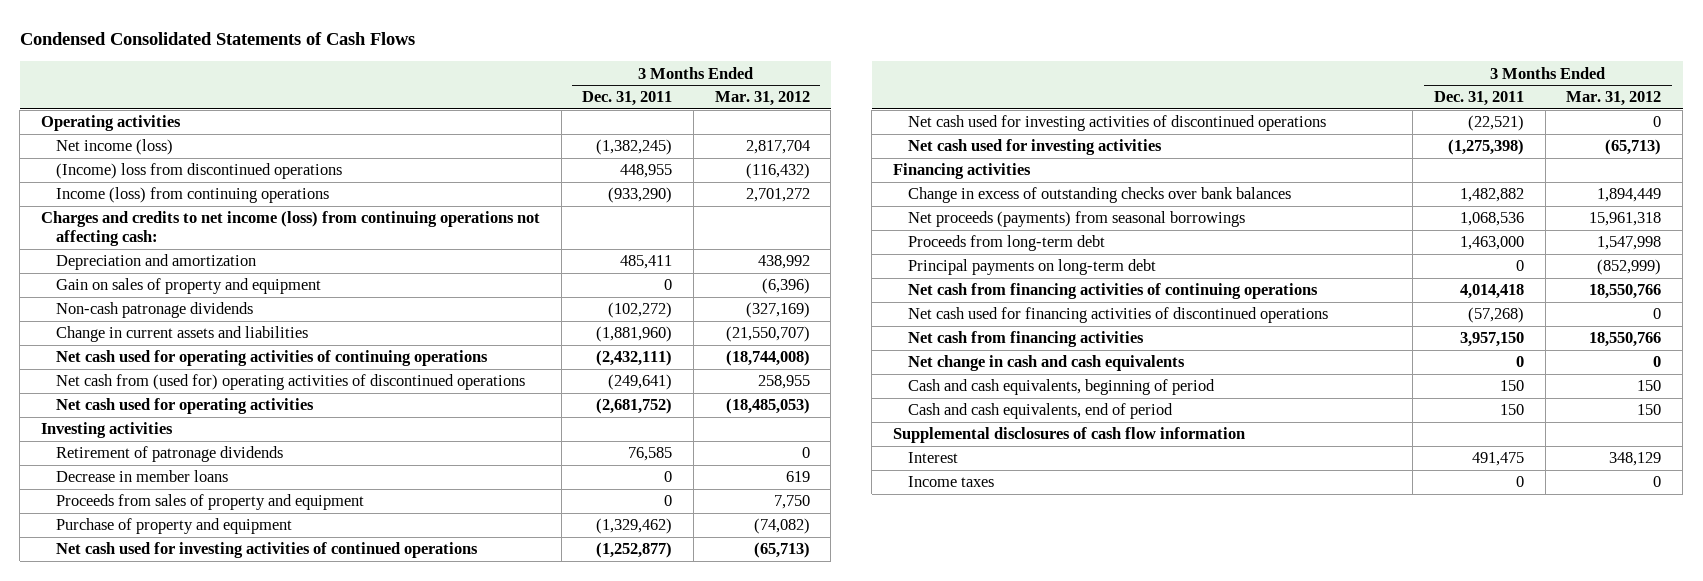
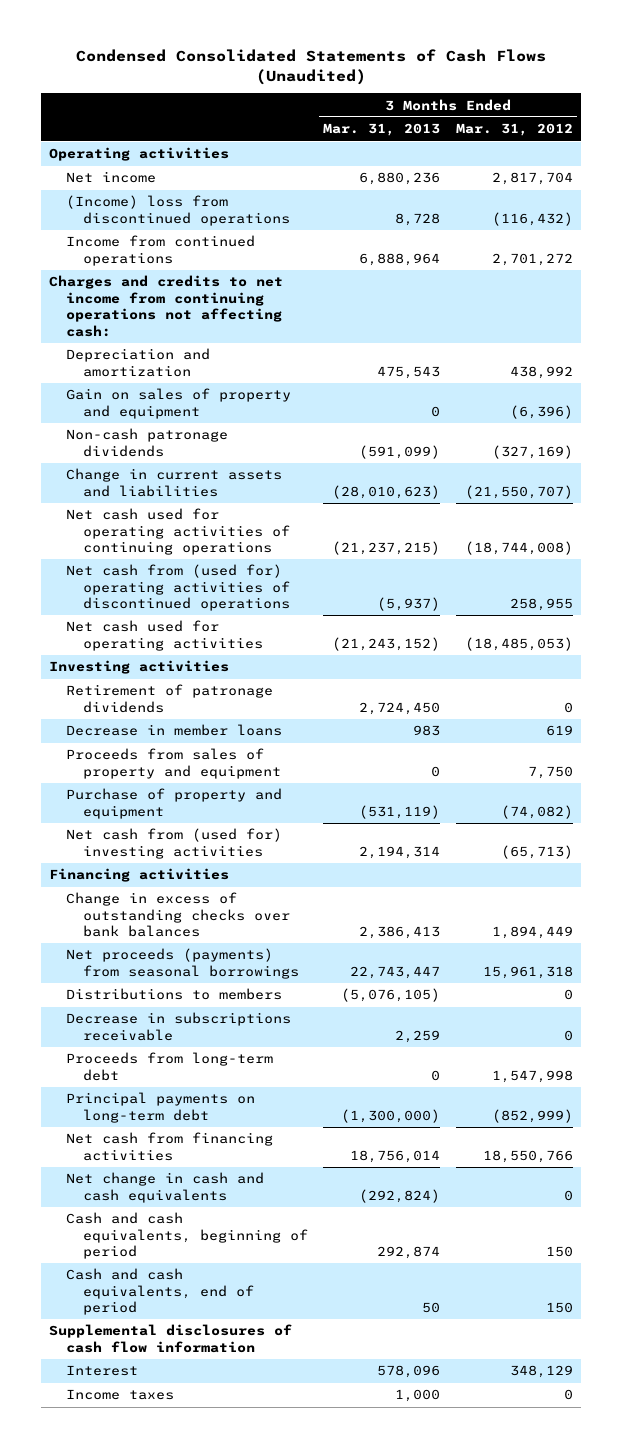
- Condensed Consolidated Statements of Cash Flows
+ Condensed Consolidated Statements of Cash Flows (Unaudited)
- | 3 Months Ended Dec. 31, 2011 | 3 Months Ended Mar. 31, 2012
+ | 3 Months Ended Mar. 31, 2013 | 3 Months Ended Mar. 31, 2012
- Net income (loss) | (1,382,245) | 2,817,704
+ Net income | 6,880,236 | 2,817,704
- Income (loss) from continuing operations | (933,290) | 2,701,272
- Charges and credits to net income (loss) from continuing operations not affecting cash:
+ Income from continued operations | 6,888,964 | 2,701,272
+ Charges and credits to net income from continuing operations not affecting cash:
- Net cash used for investing activities of continued operations | (1,252,877) | (65,713)
- Net cash used for investing activities of discontinued operations | (22,521) | 0
- Net cash used for investing activities | (1,275,398) | (65,713)
+ Net cash from (used for) investing activities | 2,194,314 | (65,713)
+ Distributions to members | (5,076,105) | 0
+ Decrease in subscriptions receivable | 2,259 | 0
- Net cash from financing activities of continuing operations | 4,014,418 | 18,550,766
- Net cash used for financing activities of discontinued operations | (57,268) | 0

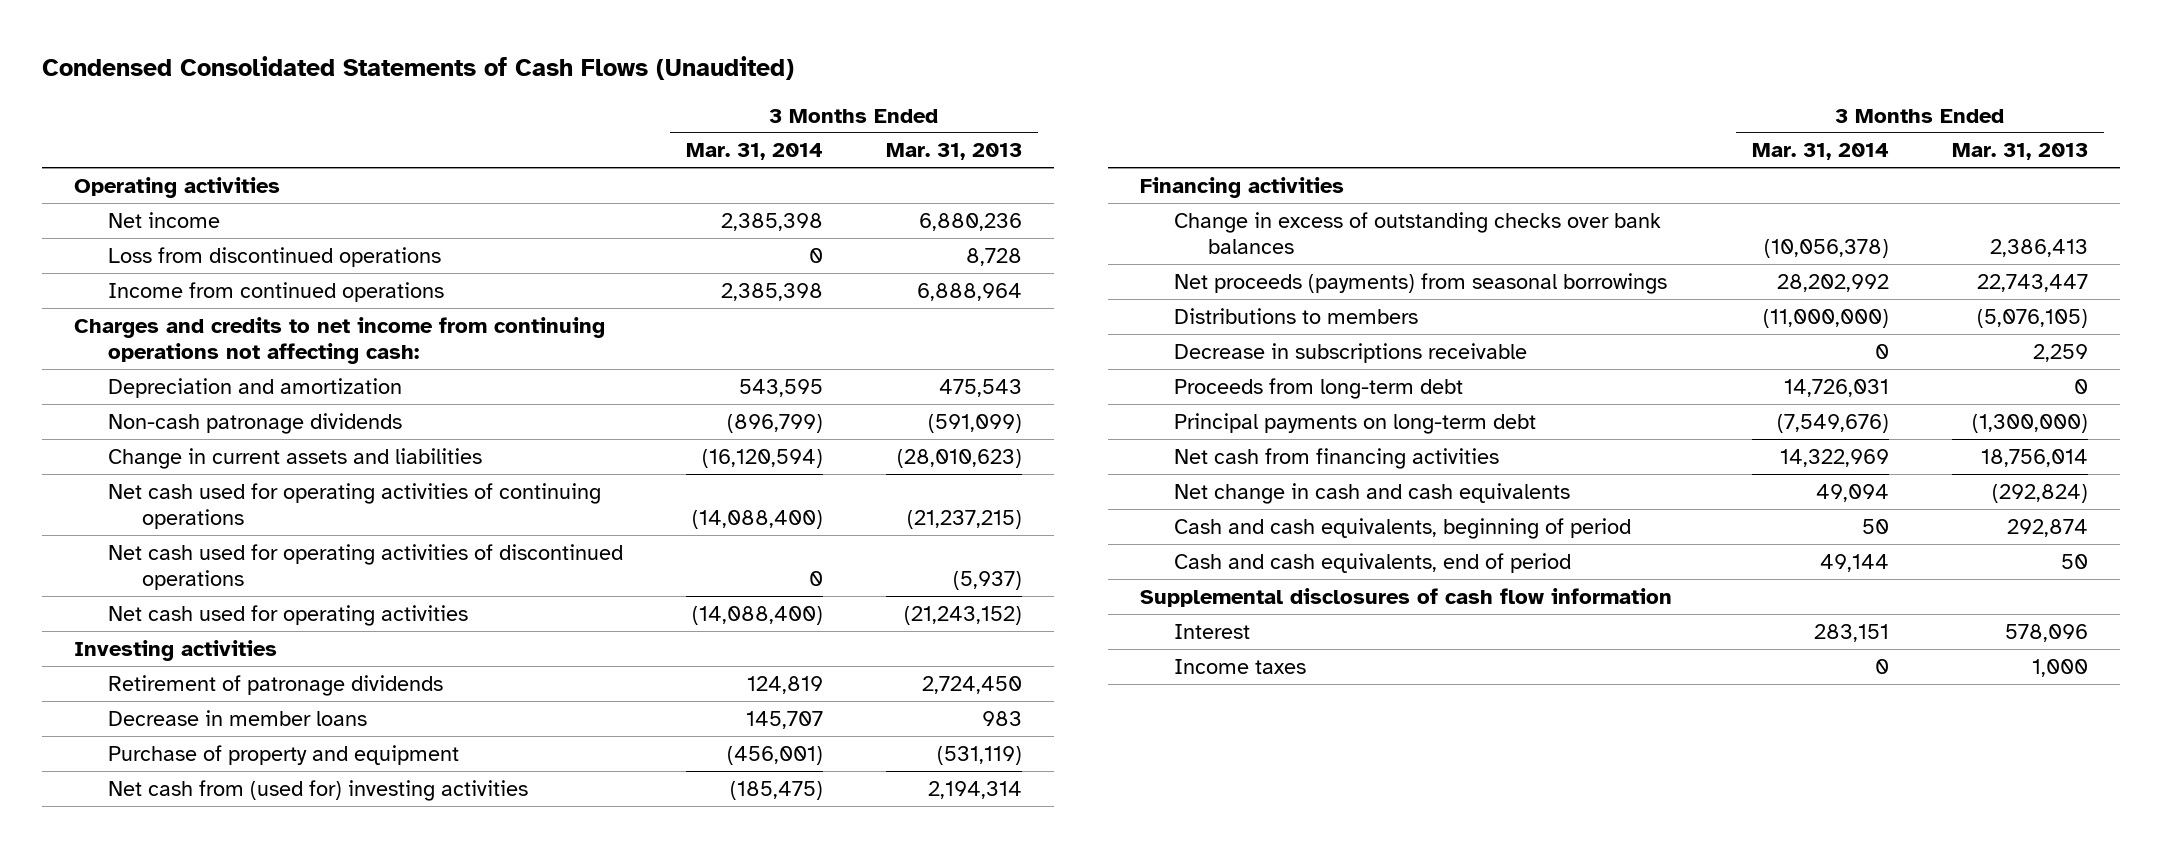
- | 3 Months Ended Mar. 31, 2013 | 3 Months Ended Mar. 31, 2012
+ | 3 Months Ended Mar. 31, 2014 | 3 Months Ended Mar. 31, 2013
- (Income) loss from discontinued operations | 8,728 | (116,432)
+ Loss from discontinued operations | 0 | 8,728
- Gain on sales of property and equipment | 0 | (6,396)
- Net cash from (used for) operating activities of discontinued operations | (5,937) | 258,955
+ Net cash used for operating activities of discontinued operations | 0 | (5,937)
- Proceeds from sales of property and equipment | 0 | 7,750

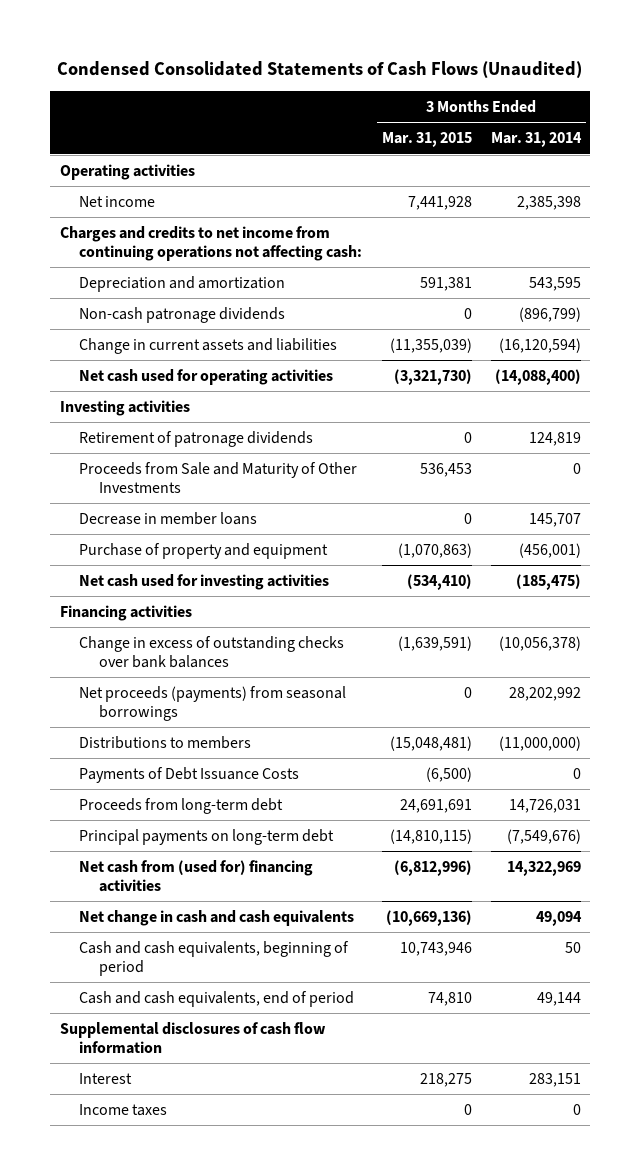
- | 3 Months Ended Mar. 31, 2014 | 3 Months Ended Mar. 31, 2013
+ | 3 Months Ended Mar. 31, 2015 | 3 Months Ended Mar. 31, 2014
- Loss from discontinued operations | 0 | 8,728
- Income from continued operations | 2,385,398 | 6,888,964
- Net cash used for operating activities of continuing operations | (14,088,400) | (21,237,215)
- Net cash used for operating activities of discontinued operations | 0 | (5,937)
+ Proceeds from Sale and Maturity of Other Investments | 536,453 | 0
- Net cash from (used for) investing activities | (185,475) | 2,194,314
+ Net cash used for investing activities | (534,410) | (185,475)
- Decrease in subscriptions receivable | 0 | 2,259
+ Payments of Debt Issuance Costs | (6,500) | 0
- Net cash from financing activities | 14,322,969 | 18,756,014
+ Net cash from (used for) financing activities | (6,812,996) | 14,322,969

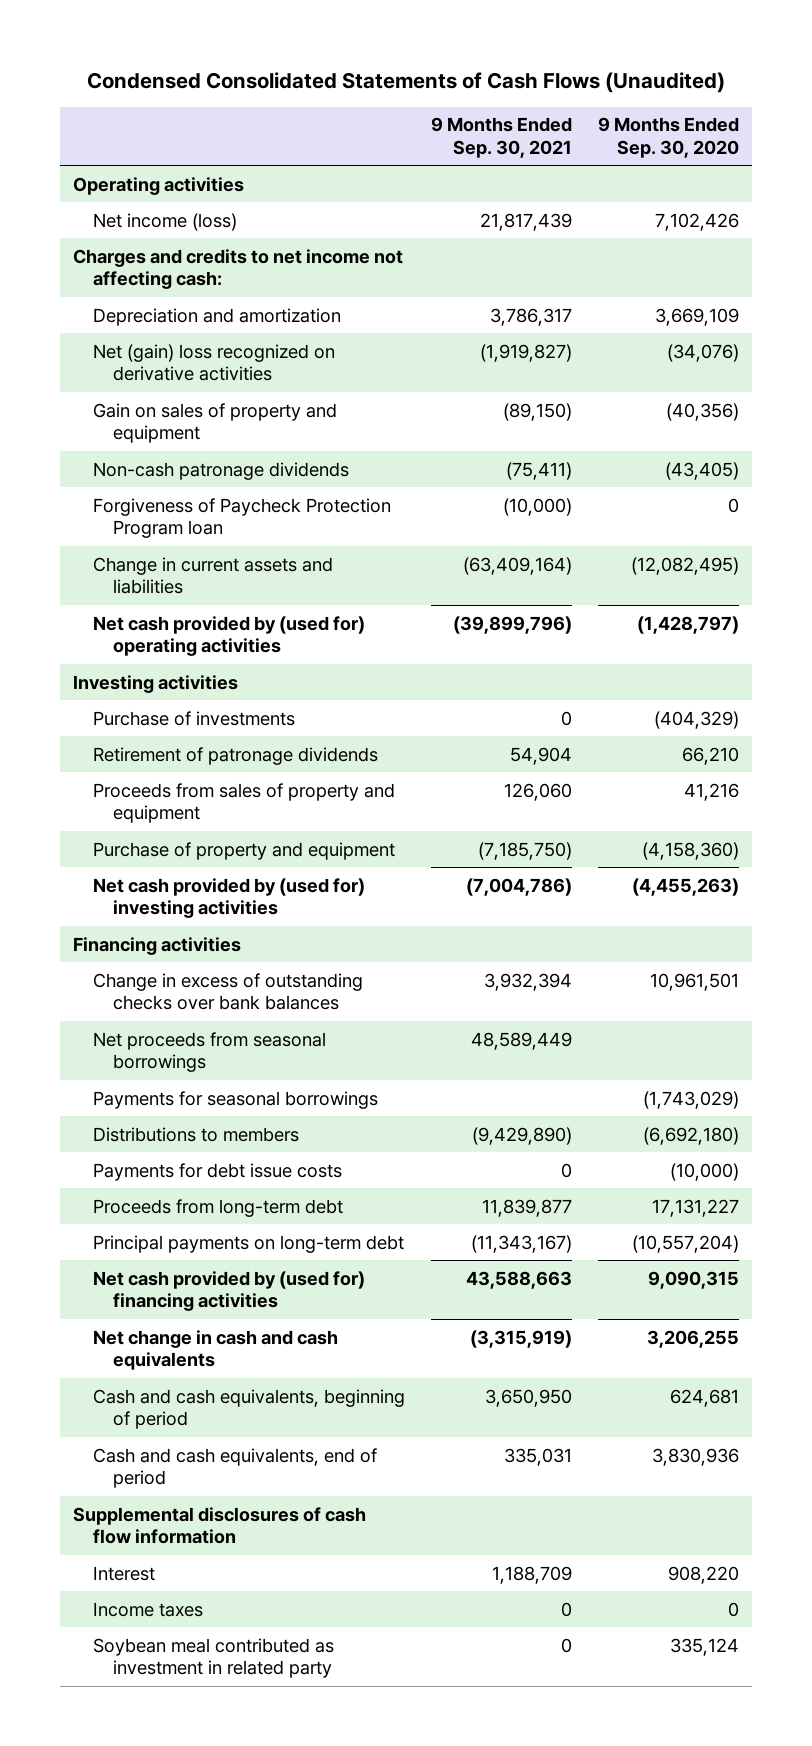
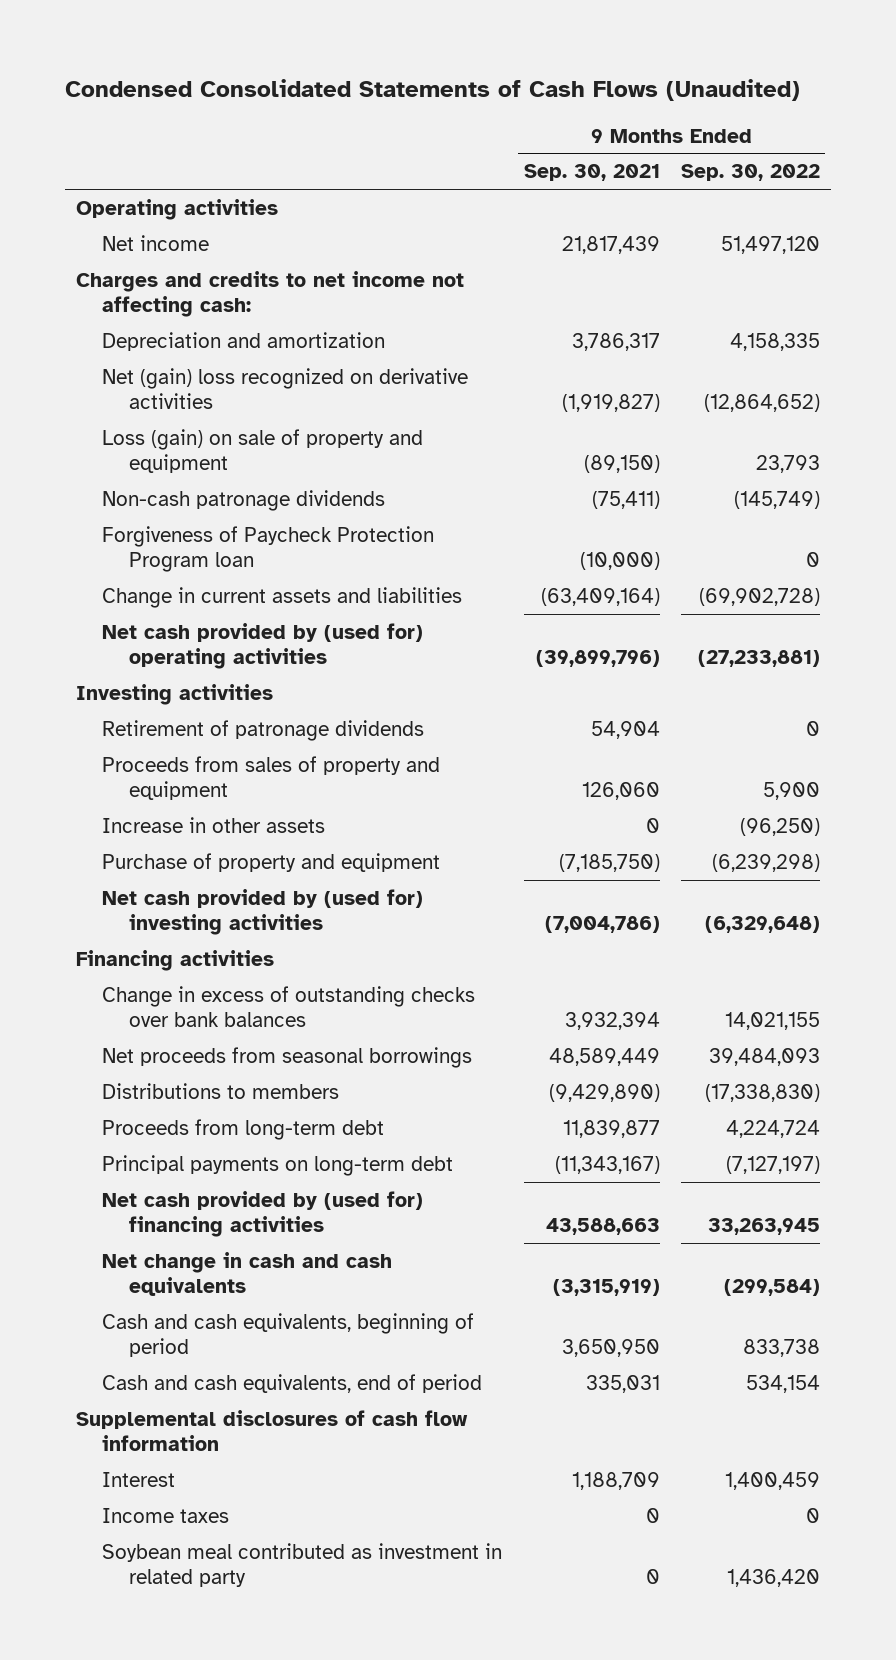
- | 9 Months Ended Sep. 30, 2021 | 9 Months Ended Sep. 30, 2020
+ | 9 Months Ended Sep. 30, 2021 | 9 Months Ended Sep. 30, 2022
- Net income (loss) | 21,817,439 | 7,102,426
+ Net income | 21,817,439 | 51,497,120
- Gain on sales of property and equipment | (89,150) | (40,356)
+ Loss (gain) on sale of property and equipment | (89,150) | 23,793
- Purchase of investments | 0 | (404,329)
+ Increase in other assets | 0 | (96,250)
- Payments for seasonal borrowings | | (1,743,029)
- Payments for debt issue costs | 0 | (10,000)

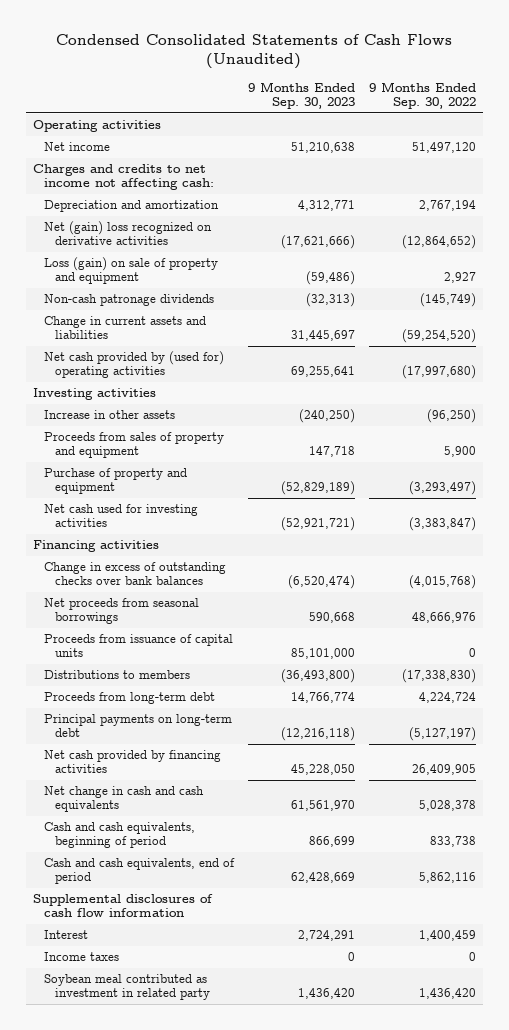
- | 9 Months Ended Sep. 30, 2021 | 9 Months Ended Sep. 30, 2022
+ | 9 Months Ended Sep. 30, 2023 | 9 Months Ended Sep. 30, 2022
- Depreciation and amortization | 3,786,317 | 4,158,335
+ Depreciation and amortization | 4,312,771 | 2,767,194
- Loss (gain) on sale of property and equipment | (89,150) | 23,793
+ Loss (gain) on sale of property and equipment | (59,486) | 2,927
- Forgiveness of Paycheck Protection Program loan | (10,000) | 0
- Change in current assets and liabilities | (63,409,164) | (69,902,728)
- Net cash provided by (used for) operating activities | (39,899,796) | (27,233,881)
+ Change in current assets and liabilities | 31,445,697 | (59,254,520)
+ Net cash provided by (used for) operating activities | 69,255,641 | (17,997,680)
- Retirement of patronage dividends | 54,904 | 0
- Purchase of property and equipment | (7,185,750) | (6,239,298)
- Net cash provided by (used for) investing activities | (7,004,786) | (6,329,648)
moved down: Proceeds from sales of property and equipment | 147,718 | 5,900
+ Purchase of property and equipment | (52,829,189) | (3,293,497)
+ Net cash used for investing activities | (52,921,721) | (3,383,847)
- Change in excess of outstanding checks over bank balances | 3,932,394 | 14,021,155
- Net proceeds from seasonal borrowings | 48,589,449 | 39,484,093
+ Change in excess of outstanding checks over bank balances | (6,520,474) | (4,015,768)
+ Net proceeds from seasonal borrowings | 590,668 | 48,666,976
+ Proceeds from issuance of capital units | 85,101,000 | 0
- Principal payments on long-term debt | (11,343,167) | (7,127,197)
- Net cash provided by (used for) financing activities | 43,588,663 | 33,263,945
- Net change in cash and cash equivalents | (3,315,919) | (299,584)
+ Principal payments on long-term debt | (12,216,118) | (5,127,197)
+ Net cash provided by financing activities | 45,228,050 | 26,409,905
+ Net change in cash and cash equivalents | 61,561,970 | 5,028,378
- Cash and cash equivalents, end of period | 335,031 | 534,154
+ Cash and cash equivalents, end of period | 62,428,669 | 5,862,116

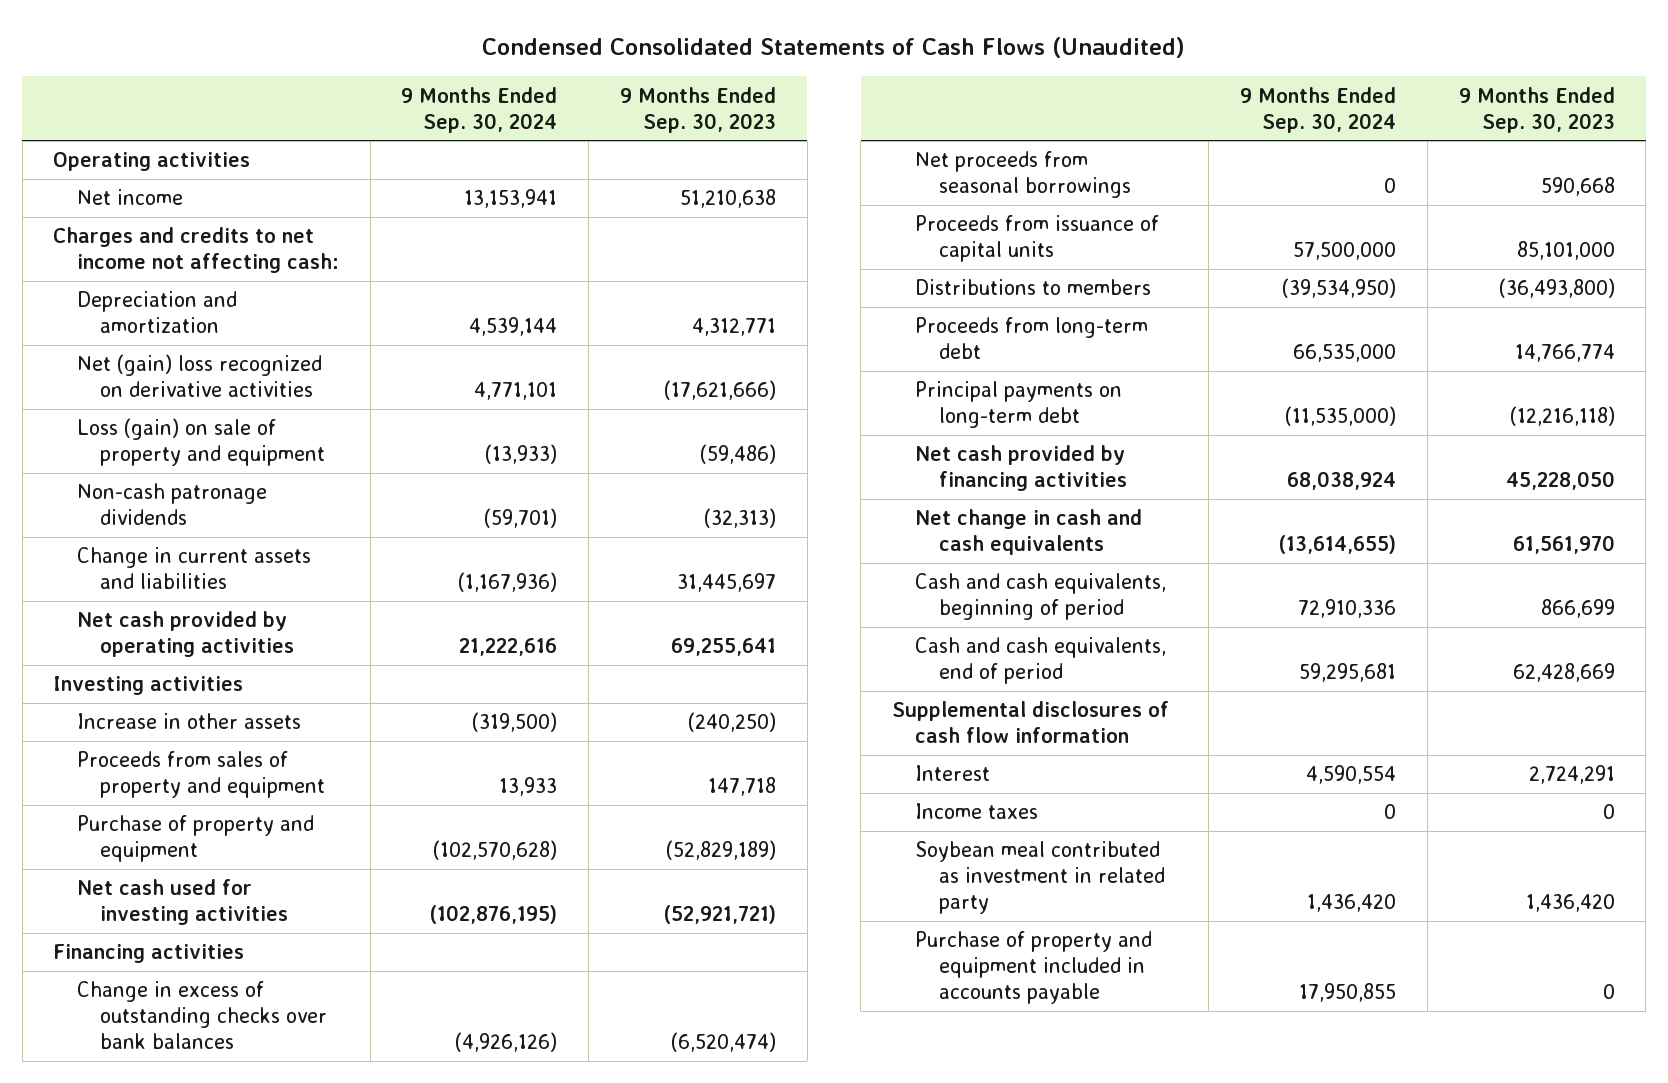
- | 9 Months Ended Sep. 30, 2023 | 9 Months Ended Sep. 30, 2022
+ | 9 Months Ended Sep. 30, 2024 | 9 Months Ended Sep. 30, 2023
- Net cash provided by (used for) operating activities | 69,255,641 | (17,997,680)
+ Net cash provided by operating activities | 21,222,616 | 69,255,641
+ Purchase of property and equipment included in accounts payable | 17,950,855 | 0

